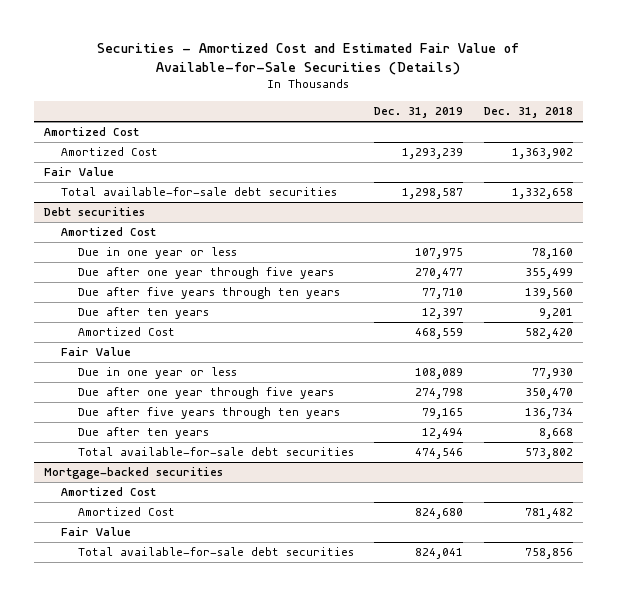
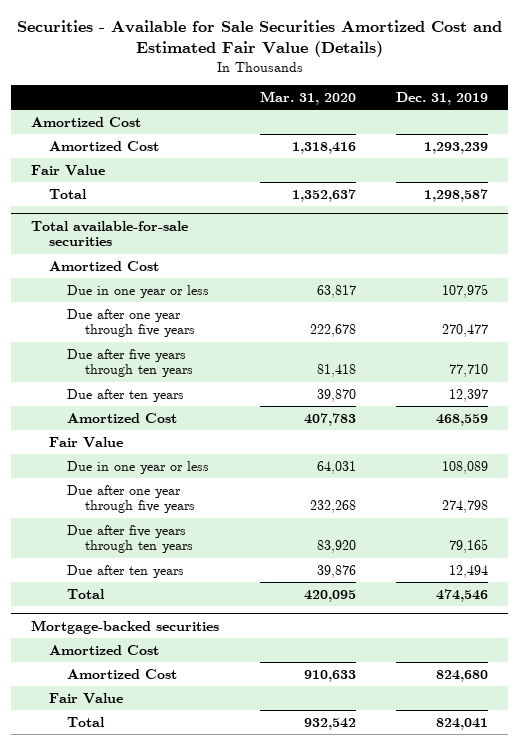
- Securities - Amortized Cost and Estimated Fair Value of Available-for-Sale Securities (Details)
+ Securities - Available for Sale Securities Amortized Cost and Estimated Fair Value (Details)
- | Dec. 31, 2019 | Dec. 31, 2018
+ | Mar. 31, 2020 | Dec. 31, 2019
- Total available-for-sale debt securities | 1,298,587 | 1,332,658
- Debt securities
+ Total | 1,352,637 | 1,298,587
+ Total available-for-sale securities
- Total available-for-sale debt securities | 474,546 | 573,802
+ Total | 420,095 | 474,546
@ Mortgage-backed securities
- Total available-for-sale debt securities | 824,041 | 758,856
+ Total | 932,542 | 824,041

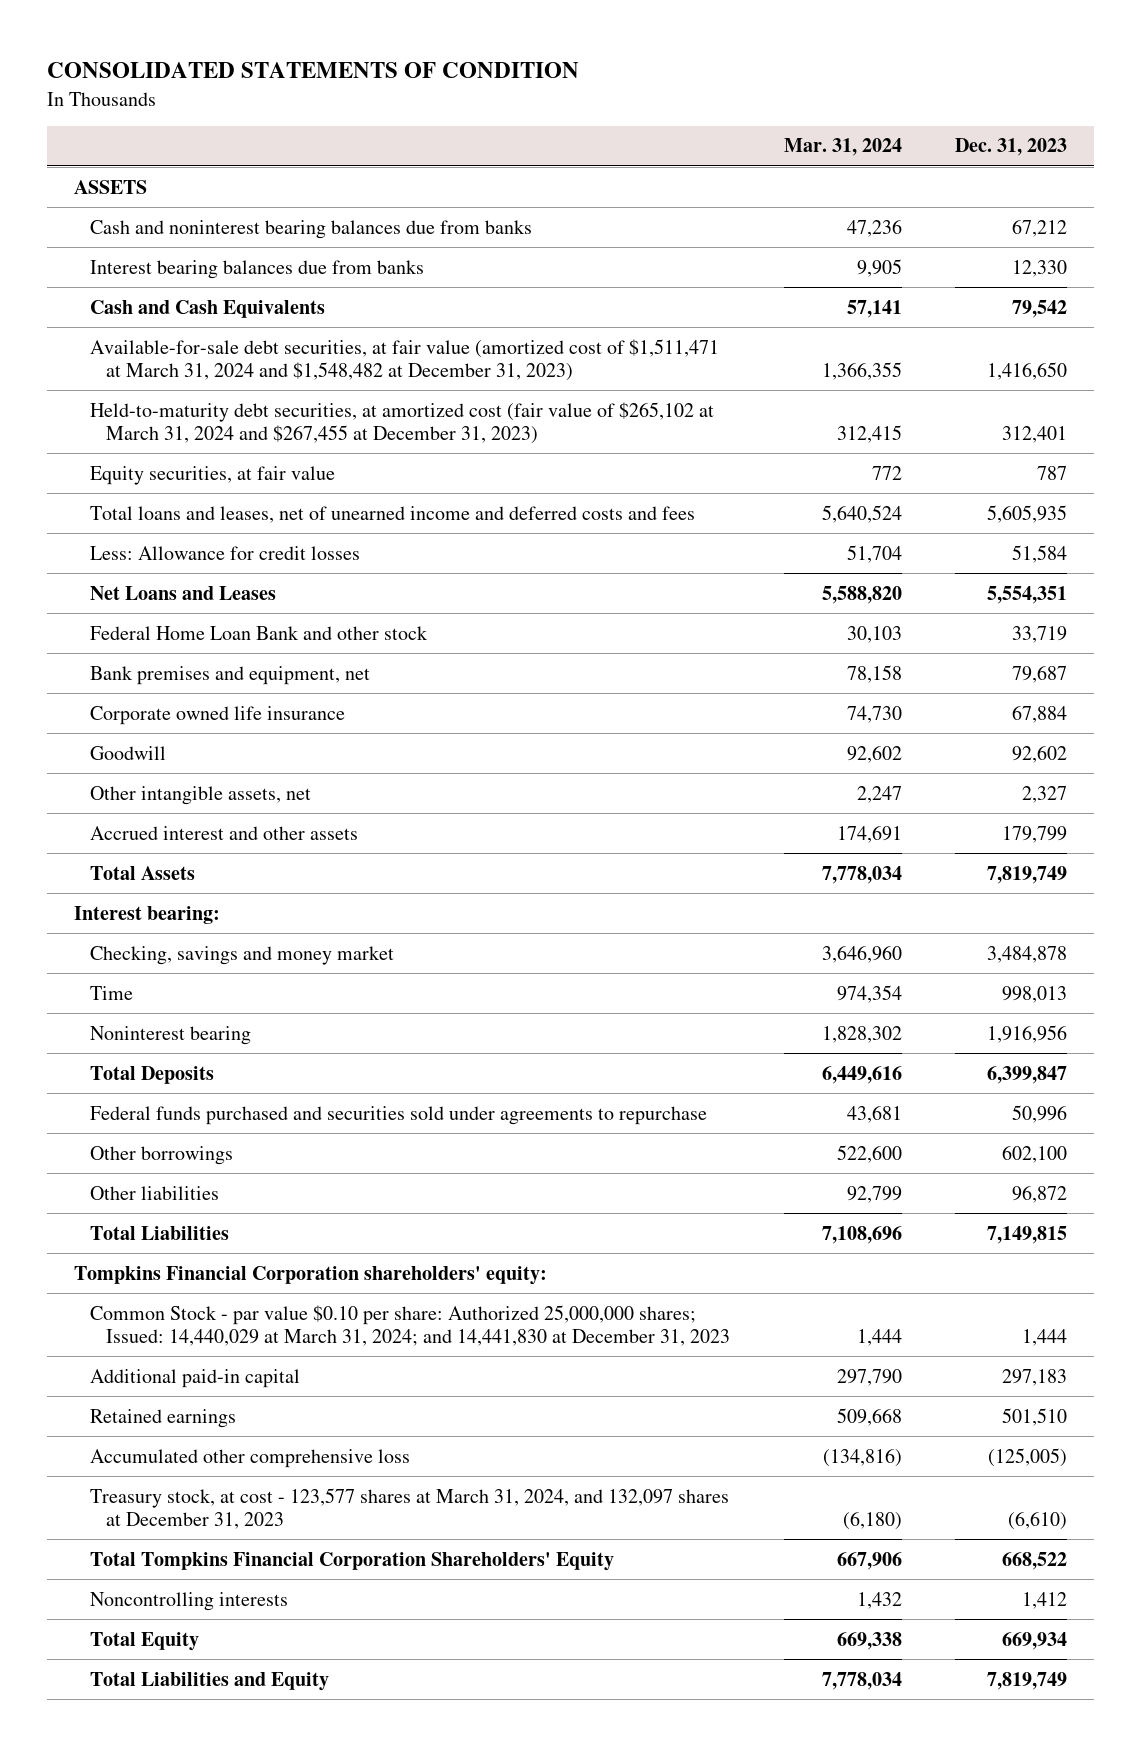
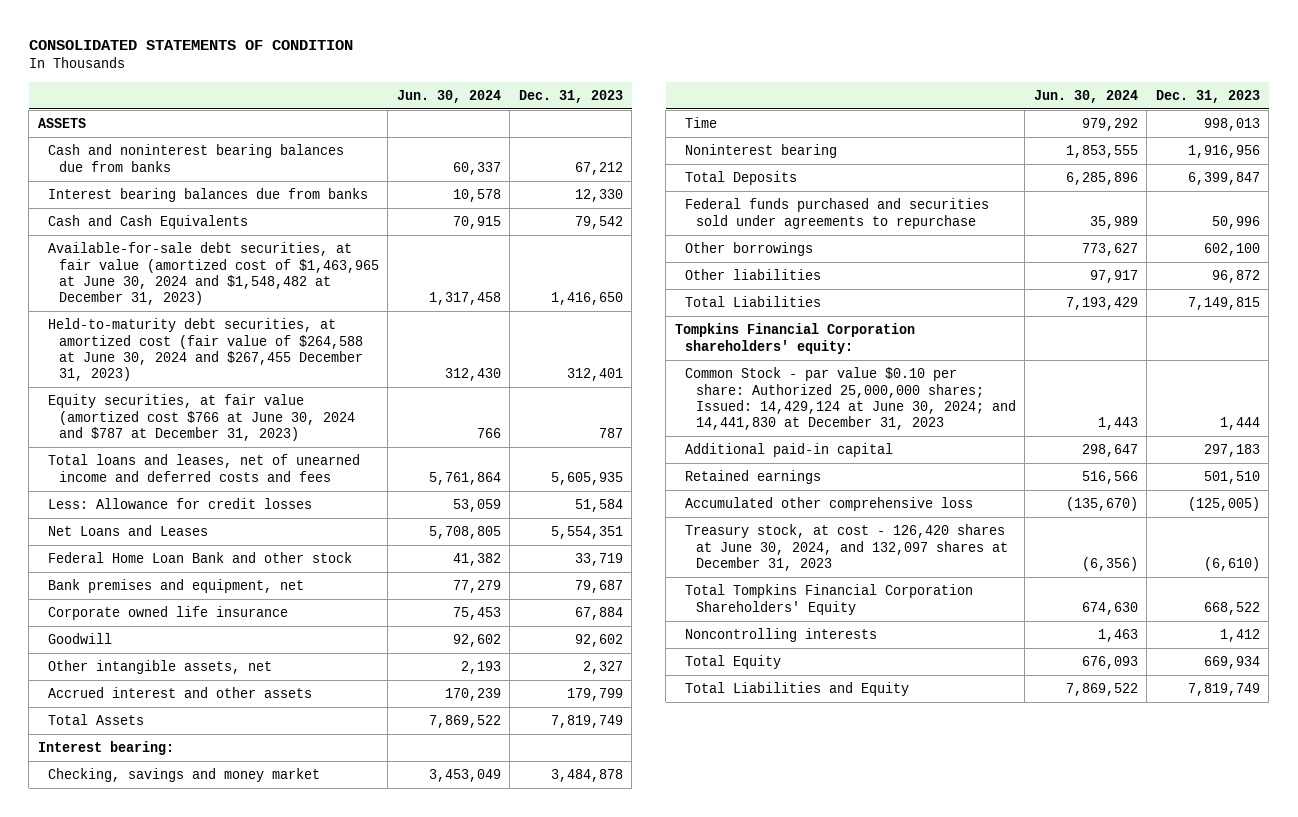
- | Mar. 31, 2024 | Dec. 31, 2023
+ | Jun. 30, 2024 | Dec. 31, 2023
- Available-for-sale debt securities, at fair value (amortized cost of $1,511,471 at March 31, 2024 and $1,548,482 at December 31, 2023) | 1,366,355 | 1,416,650
- Held-to-maturity debt securities, at amortized cost (fair value of $265,102 at March 31, 2024 and $267,455 at December 31, 2023) | 312,415 | 312,401
- Equity securities, at fair value | 772 | 787
+ Available-for-sale debt securities, at fair value (amortized cost of $1,463,965 at June 30, 2024 and $1,548,482 at December 31, 2023) | 1,317,458 | 1,416,650
+ Held-to-maturity debt securities, at amortized cost (fair value of $264,588 at June 30, 2024 and $267,455 December 31, 2023) | 312,430 | 312,401
+ Equity securities, at fair value (amortized cost $766 at June 30, 2024 and $787 at December 31, 2023) | 766 | 787
- Common Stock - par value $0.10 per share: Authorized 25,000,000 shares; Issued: 14,440,029 at March 31, 2024; and 14,441,830 at December 31, 2023 | 1,444 | 1,444
+ Common Stock - par value $0.10 per share: Authorized 25,000,000 shares; Issued: 14,429,124 at June 30, 2024; and 14,441,830 at December 31, 2023 | 1,443 | 1,444
- Treasury stock, at cost - 123,577 shares at March 31, 2024, and 132,097 shares at December 31, 2023 | (6,180) | (6,610)
+ Treasury stock, at cost - 126,420 shares at June 30, 2024, and 132,097 shares at December 31, 2023 | (6,356) | (6,610)

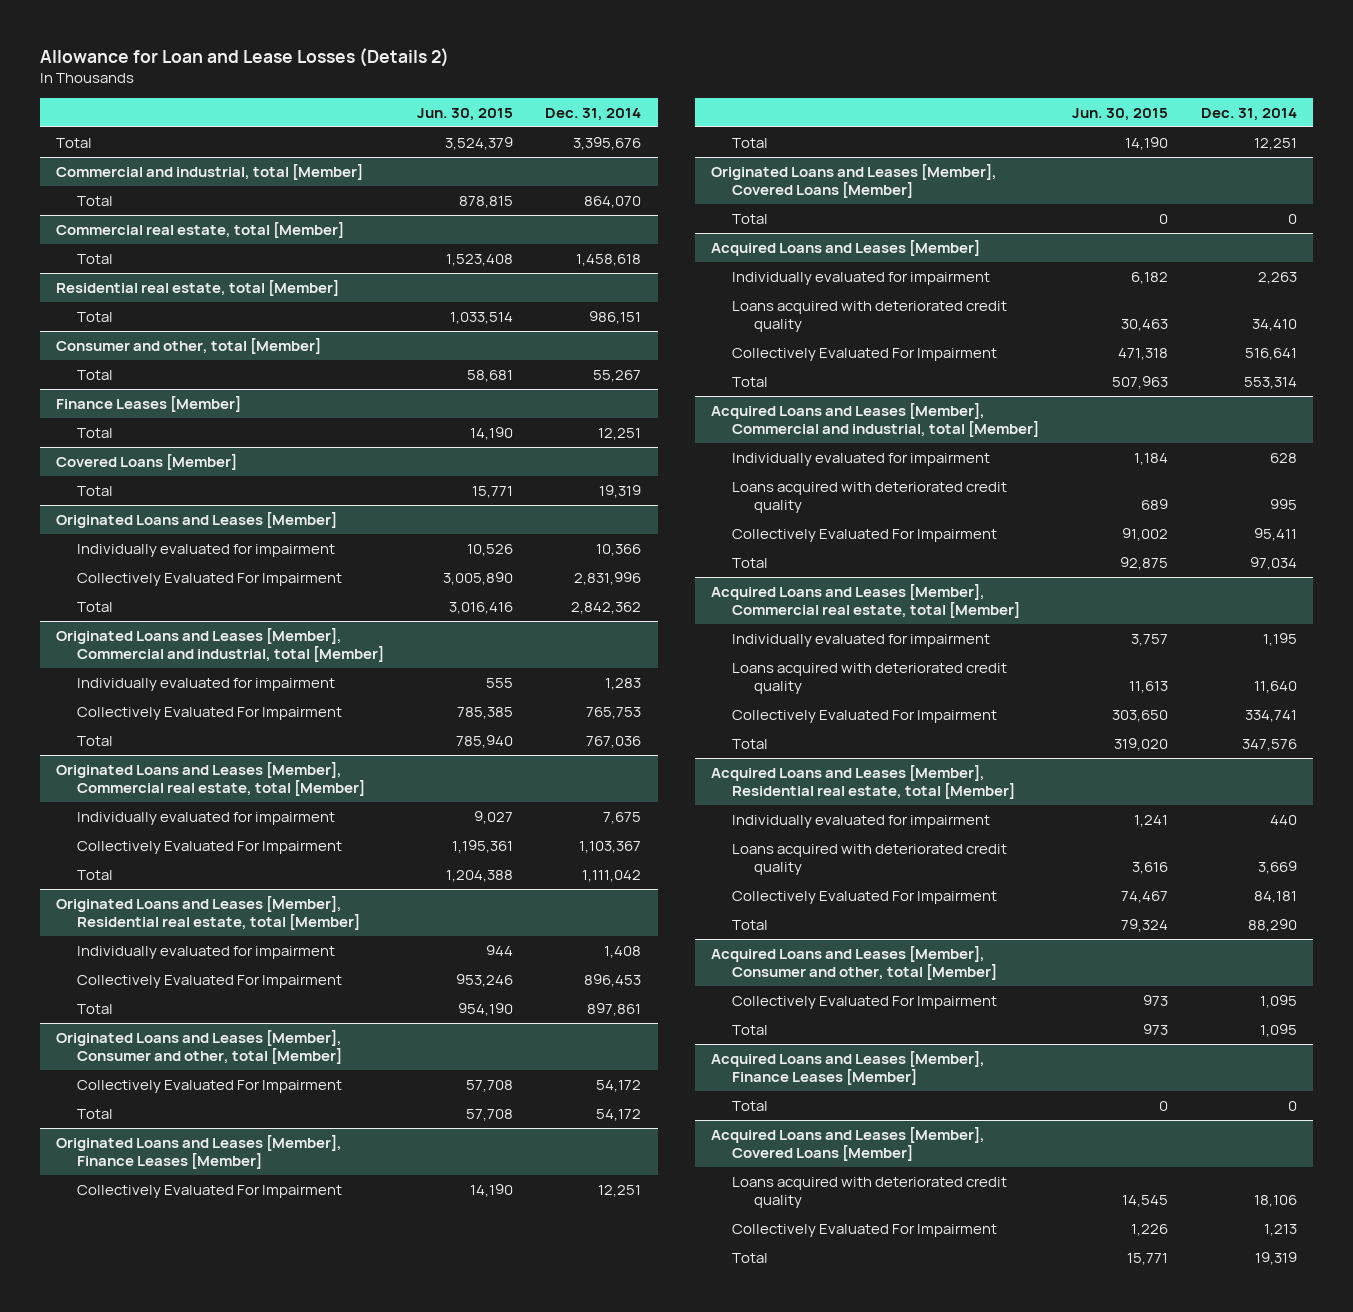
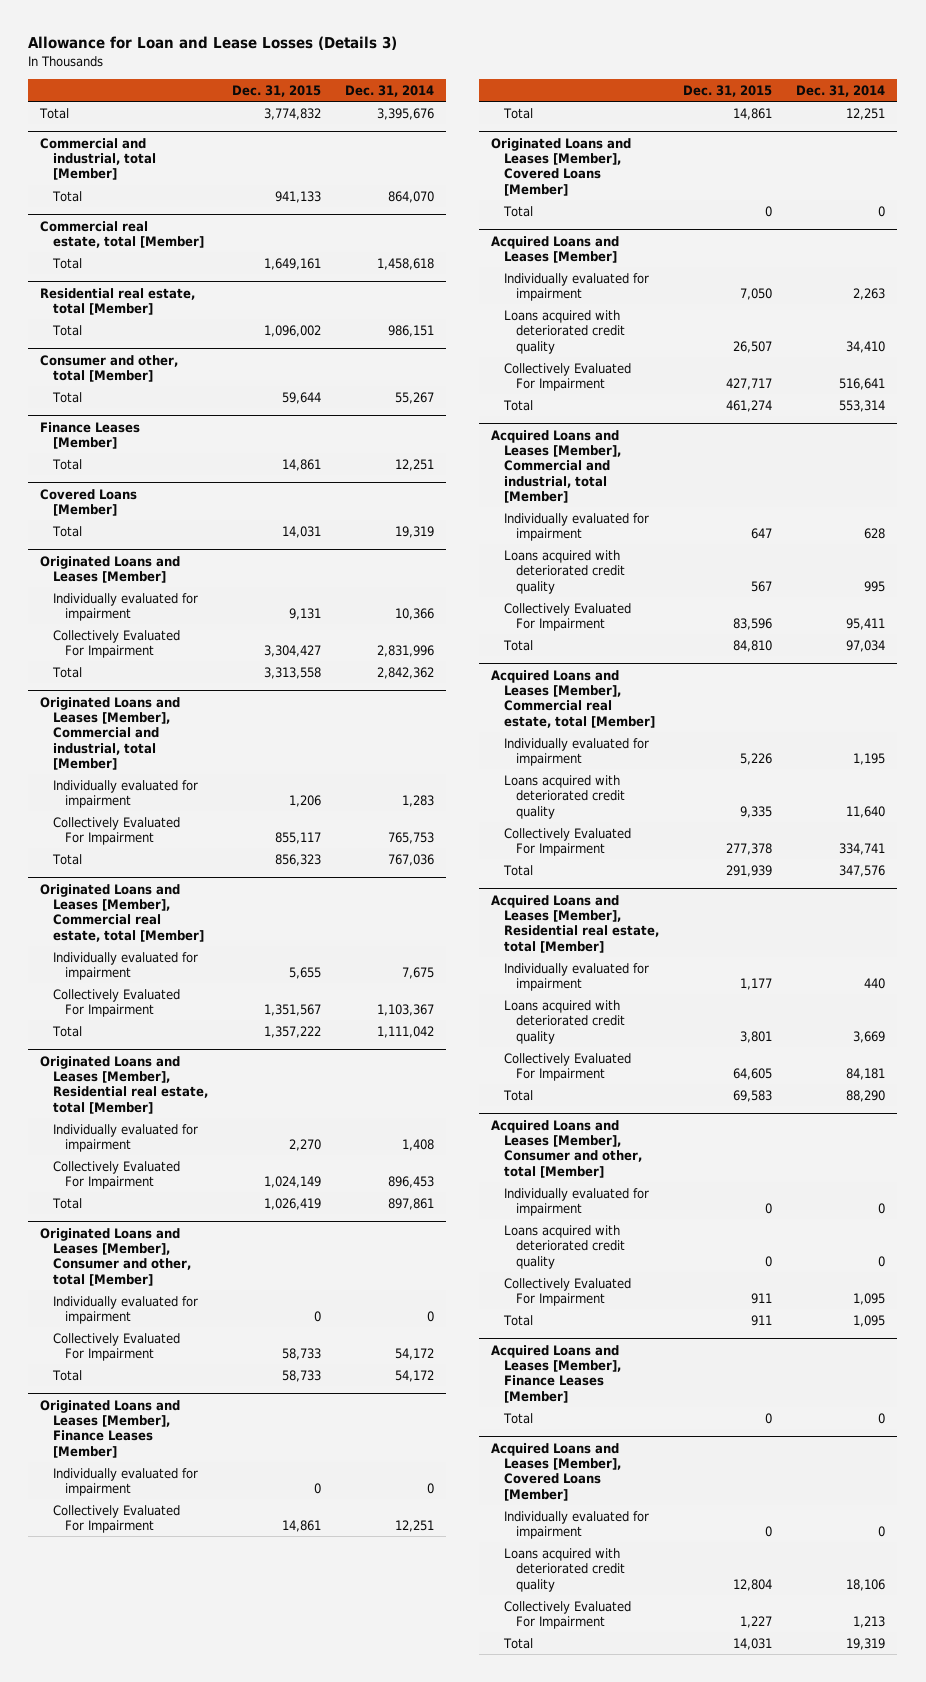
- Allowance for Loan and Lease Losses (Details 2)
+ Allowance for Loan and Lease Losses (Details 3)
- | Jun. 30, 2015 | Dec. 31, 2014
+ | Dec. 31, 2015 | Dec. 31, 2014
@ Originated Loans and Leases [Member], Consumer and other, total [Member]
+ Individually evaluated for impairment | 0 | 0
@ Originated Loans and Leases [Member], Finance Leases [Member]
+ Individually evaluated for impairment | 0 | 0
@ Acquired Loans and Leases [Member], Consumer and other, total [Member]
+ Individually evaluated for impairment | 0 | 0
+ Loans acquired with deteriorated credit quality | 0 | 0
@ Acquired Loans and Leases [Member], Covered Loans [Member]
+ Individually evaluated for impairment | 0 | 0

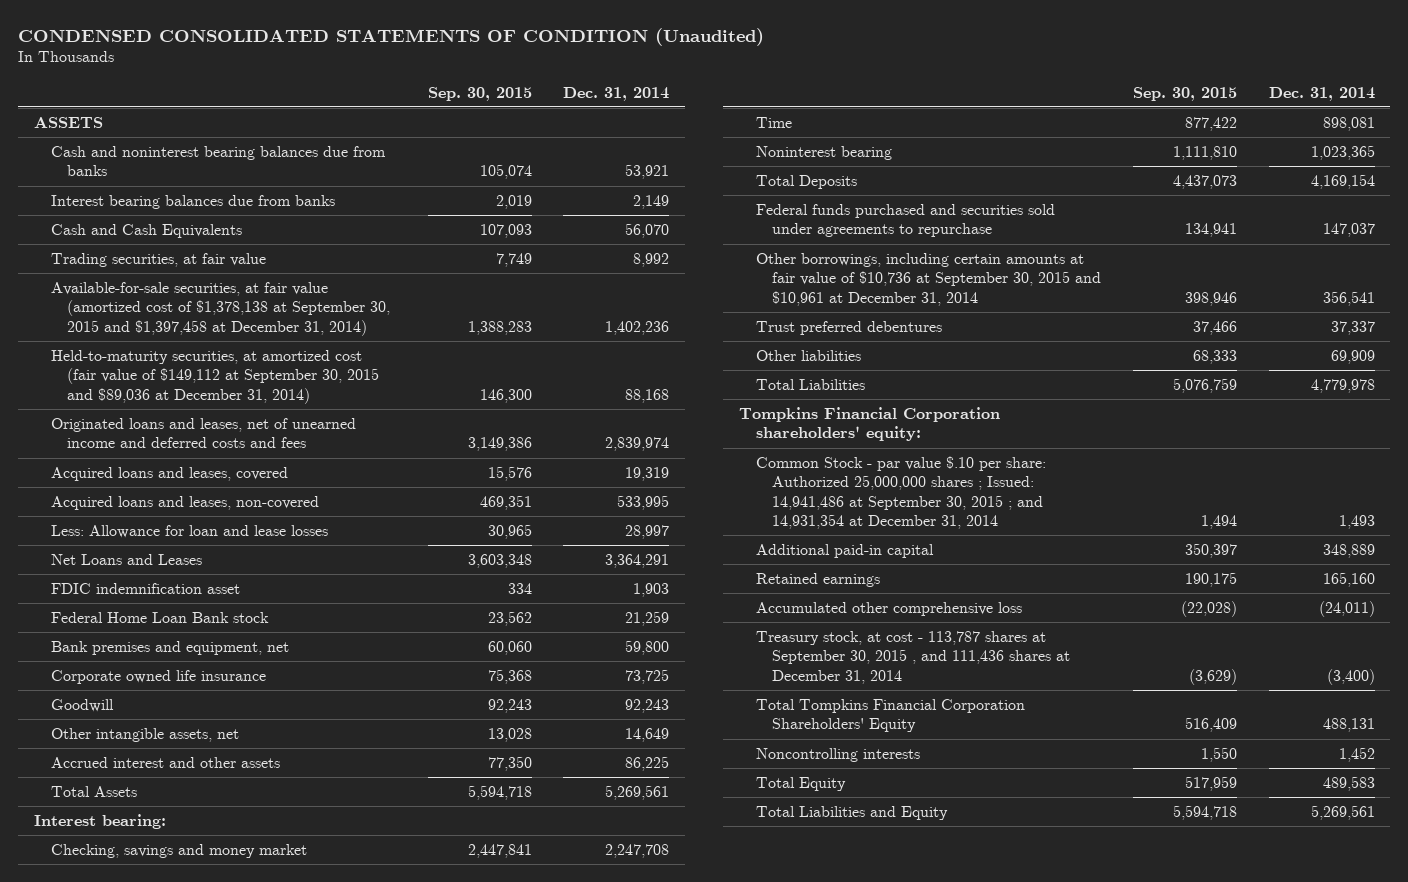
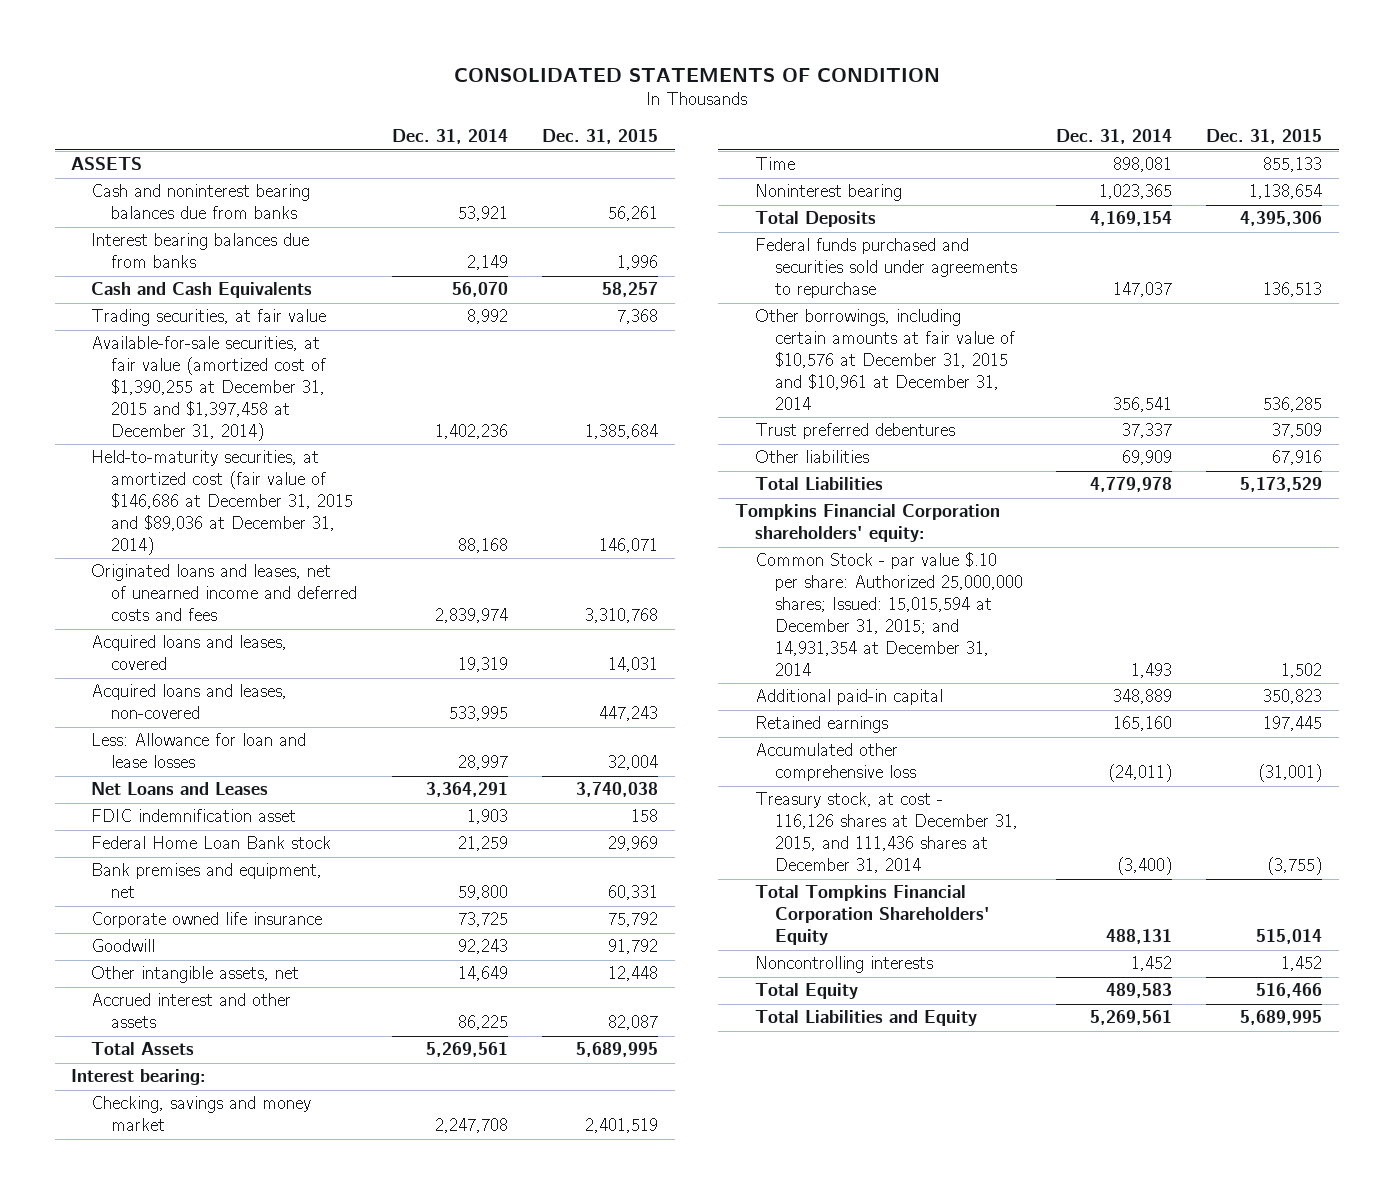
- CONDENSED CONSOLIDATED STATEMENTS OF CONDITION (Unaudited)
+ CONSOLIDATED STATEMENTS OF CONDITION
- | Sep. 30, 2015 | Dec. 31, 2014
+ | Dec. 31, 2014 | Dec. 31, 2015
- Available-for-sale securities, at fair value (amortized cost of $1,378,138 at September 30, 2015 and $1,397,458 at December 31, 2014) | 1,388,283 | 1,402,236
- Held-to-maturity securities, at amortized cost (fair value of $149,112 at September 30, 2015 and $89,036 at December 31, 2014) | 146,300 | 88,168
+ Available-for-sale securities, at fair value (amortized cost of $1,390,255 at December 31, 2015 and $1,397,458 at December 31, 2014) | 1,402,236 | 1,385,684
+ Held-to-maturity securities, at amortized cost (fair value of $146,686 at December 31, 2015 and $89,036 at December 31, 2014) | 88,168 | 146,071
- Other borrowings, including certain amounts at fair value of $10,736 at September 30, 2015 and $10,961 at December 31, 2014 | 398,946 | 356,541
+ Other borrowings, including certain amounts at fair value of $10,576 at December 31, 2015 and $10,961 at December 31, 2014 | 356,541 | 536,285
- Common Stock - par value $.10 per share: Authorized 25,000,000 shares ; Issued: 14,941,486 at September 30, 2015 ; and 14,931,354 at December 31, 2014 | 1,494 | 1,493
+ Common Stock - par value $.10 per share: Authorized 25,000,000 shares; Issued: 15,015,594 at December 31, 2015; and 14,931,354 at December 31, 2014 | 1,493 | 1,502
- Treasury stock, at cost - 113,787 shares at September 30, 2015 , and 111,436 shares at December 31, 2014 | (3,629) | (3,400)
+ Treasury stock, at cost - 116,126 shares at December 31, 2015, and 111,436 shares at December 31, 2014 | (3,400) | (3,755)

